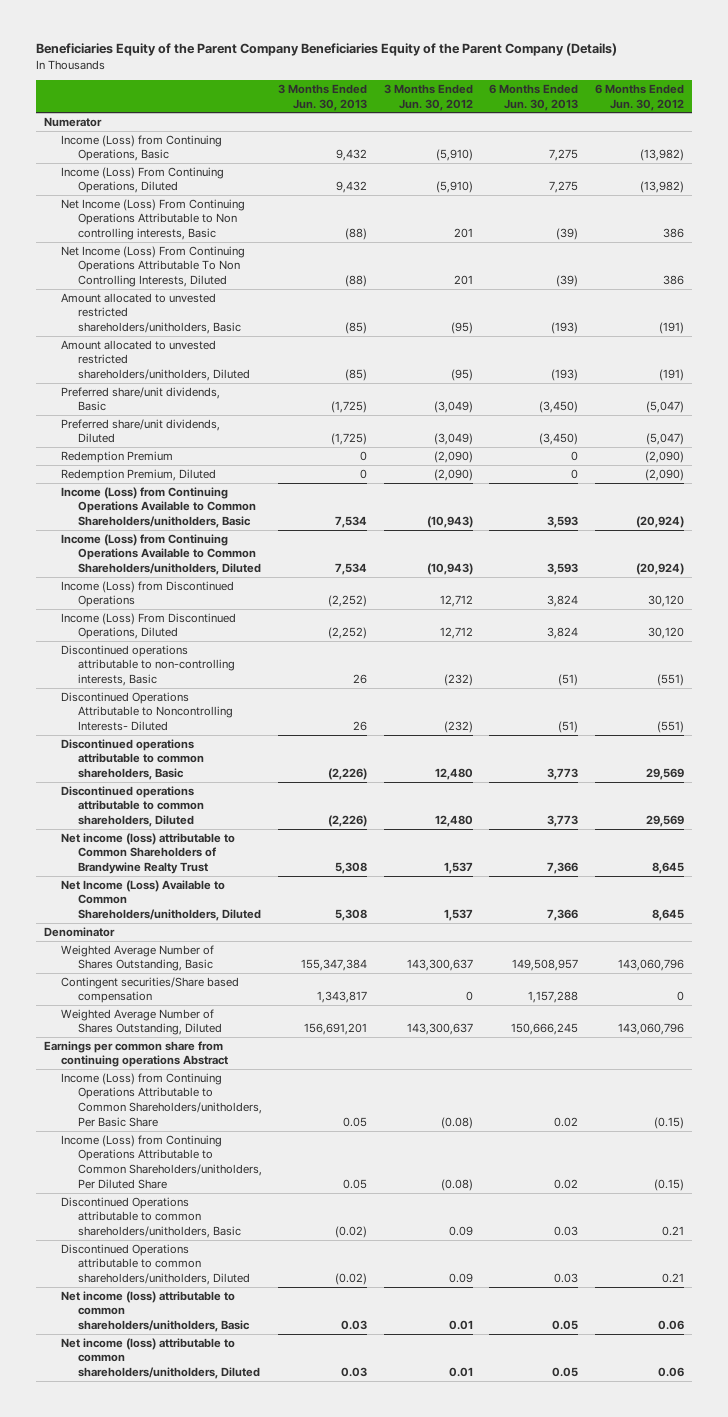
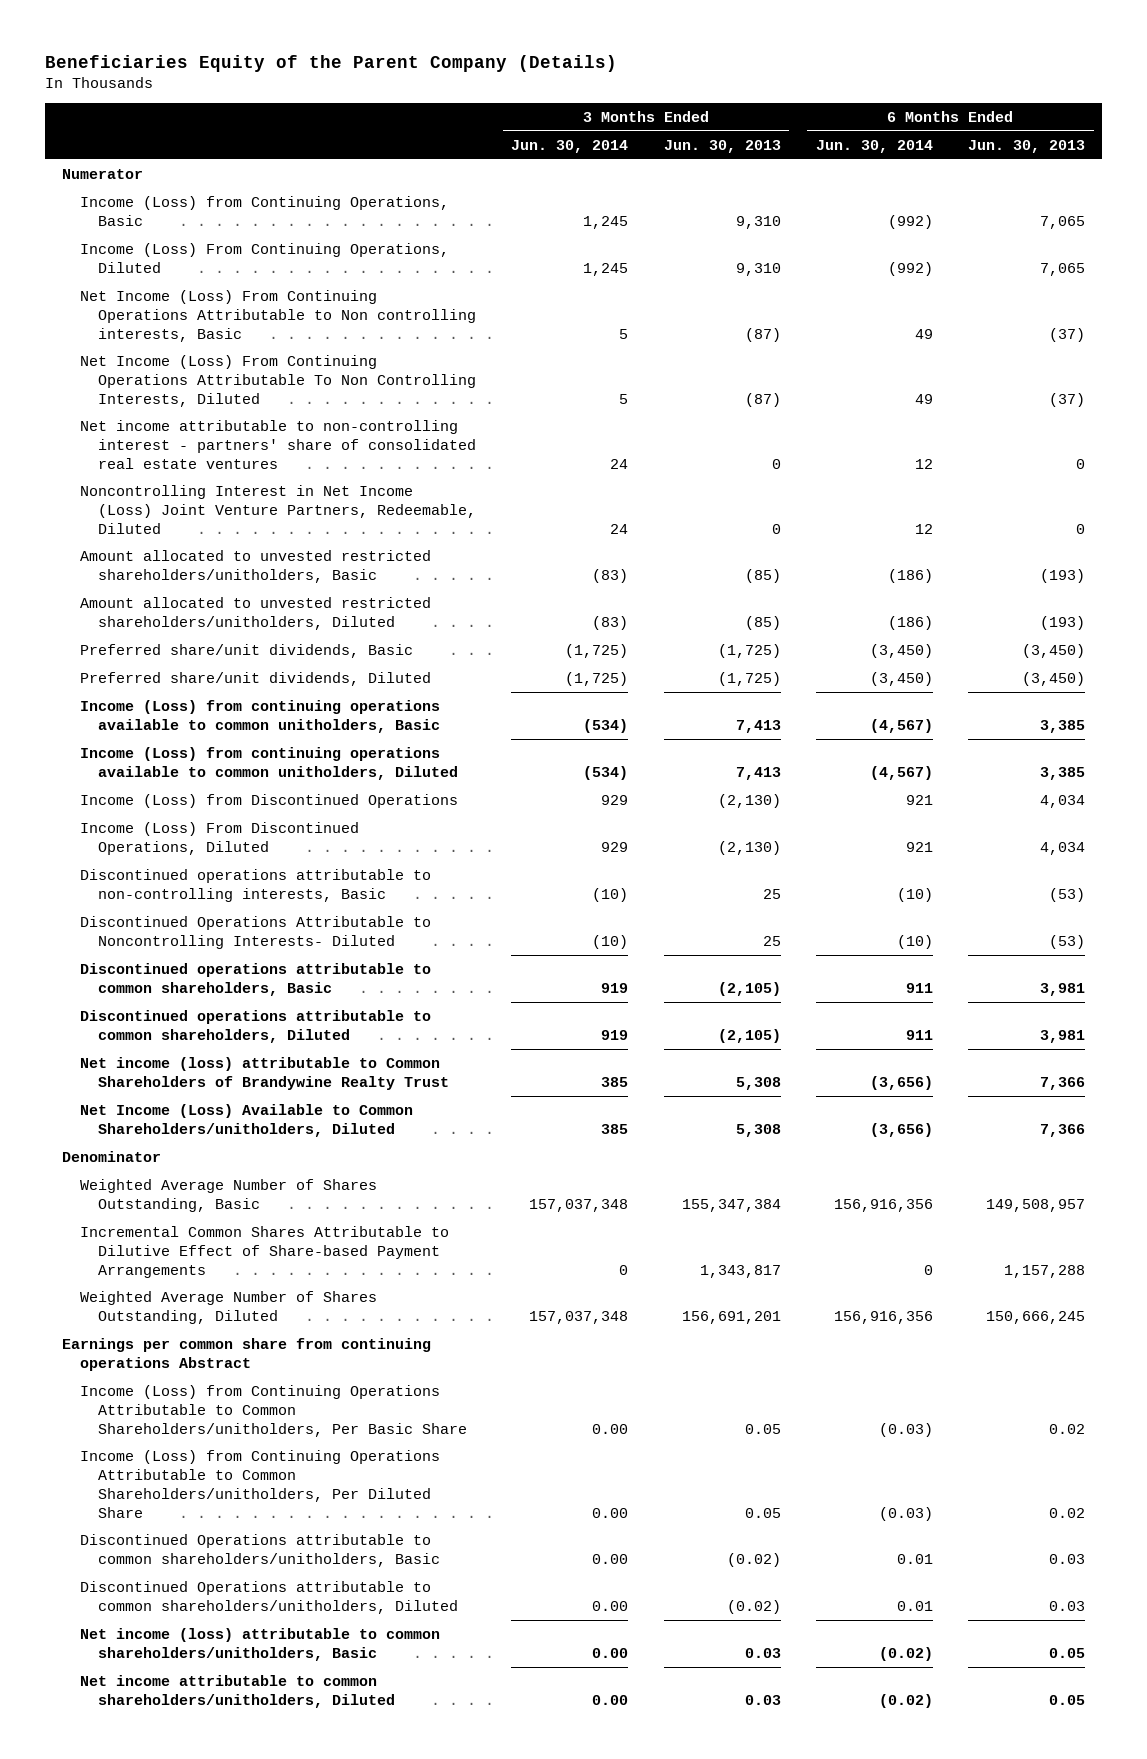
- Beneficiaries Equity of the Parent Company Beneficiaries Equity of the Parent Company (Details)
+ Beneficiaries Equity of the Parent Company (Details)
- | 3 Months Ended Jun. 30, 2013 | 3 Months Ended Jun. 30, 2012 | 6 Months Ended Jun. 30, 2013 | 6 Months Ended Jun. 30, 2012
+ | 3 Months Ended Jun. 30, 2014 | 3 Months Ended Jun. 30, 2013 | 6 Months Ended Jun. 30, 2014 | 6 Months Ended Jun. 30, 2013
- Income (Loss) from Continuing Operations, Basic | 9,432 | (5,910) | 7,275 | (13,982)
- Income (Loss) From Continuing Operations, Diluted | 9,432 | (5,910) | 7,275 | (13,982)
- Net Income (Loss) From Continuing Operations Attributable to Non controlling interests, Basic | (88) | 201 | (39) | 386
- Net Income (Loss) From Continuing Operations Attributable To Non Controlling Interests, Diluted | (88) | 201 | (39) | 386
+ Income (Loss) from Continuing Operations, Basic | 1,245 | 9,310 | (992) | 7,065
+ Income (Loss) From Continuing Operations, Diluted | 1,245 | 9,310 | (992) | 7,065
+ Net Income (Loss) From Continuing Operations Attributable to Non controlling interests, Basic | 5 | (87) | 49 | (37)
+ Net Income (Loss) From Continuing Operations Attributable To Non Controlling Interests, Diluted | 5 | (87) | 49 | (37)
+ Net income attributable to non-controlling interest - partners' share of consolidated real estate ventures | 24 | 0 | 12 | 0
+ Noncontrolling Interest in Net Income (Loss) Joint Venture Partners, Redeemable, Diluted | 24 | 0 | 12 | 0
- Redemption Premium | 0 | (2,090) | 0 | (2,090)
- Redemption Premium, Diluted | 0 | (2,090) | 0 | (2,090)
- Income (Loss) from Continuing Operations Available to Common Shareholders/unitholders, Basic | 7,534 | (10,943) | 3,593 | (20,924)
- Income (Loss) from Continuing Operations Available to Common Shareholders/unitholders, Diluted | 7,534 | (10,943) | 3,593 | (20,924)
- Income (Loss) from Discontinued Operations | (2,252) | 12,712 | 3,824 | 30,120
- Income (Loss) From Discontinued Operations, Diluted | (2,252) | 12,712 | 3,824 | 30,120
- Discontinued operations attributable to non-controlling interests, Basic | 26 | (232) | (51) | (551)
- Discontinued Operations Attributable to Noncontrolling Interests- Diluted | 26 | (232) | (51) | (551)
- Discontinued operations attributable to common shareholders, Basic | (2,226) | 12,480 | 3,773 | 29,569
- Discontinued operations attributable to common shareholders, Diluted | (2,226) | 12,480 | 3,773 | 29,569
+ Income (Loss) from continuing operations available to common unitholders, Basic | (534) | 7,413 | (4,567) | 3,385
+ Income (Loss) from continuing operations available to common unitholders, Diluted | (534) | 7,413 | (4,567) | 3,385
+ Income (Loss) from Discontinued Operations | 929 | (2,130) | 921 | 4,034
+ Income (Loss) From Discontinued Operations, Diluted | 929 | (2,130) | 921 | 4,034
+ Discontinued operations attributable to non-controlling interests, Basic | (10) | 25 | (10) | (53)
+ Discontinued Operations Attributable to Noncontrolling Interests- Diluted | (10) | 25 | (10) | (53)
+ Discontinued operations attributable to common shareholders, Basic | 919 | (2,105) | 911 | 3,981
+ Discontinued operations attributable to common shareholders, Diluted | 919 | (2,105) | 911 | 3,981
- Contingent securities/Share based compensation | 1,343,817 | 0 | 1,157,288 | 0
+ Incremental Common Shares Attributable to Dilutive Effect of Share-based Payment Arrangements | 0 | 1,343,817 | 0 | 1,157,288
- Net income (loss) attributable to common shareholders/unitholders, Diluted | 0.03 | 0.01 | 0.05 | 0.06
+ Net income attributable to common shareholders/unitholders, Diluted | 0.00 | 0.03 | (0.02) | 0.05

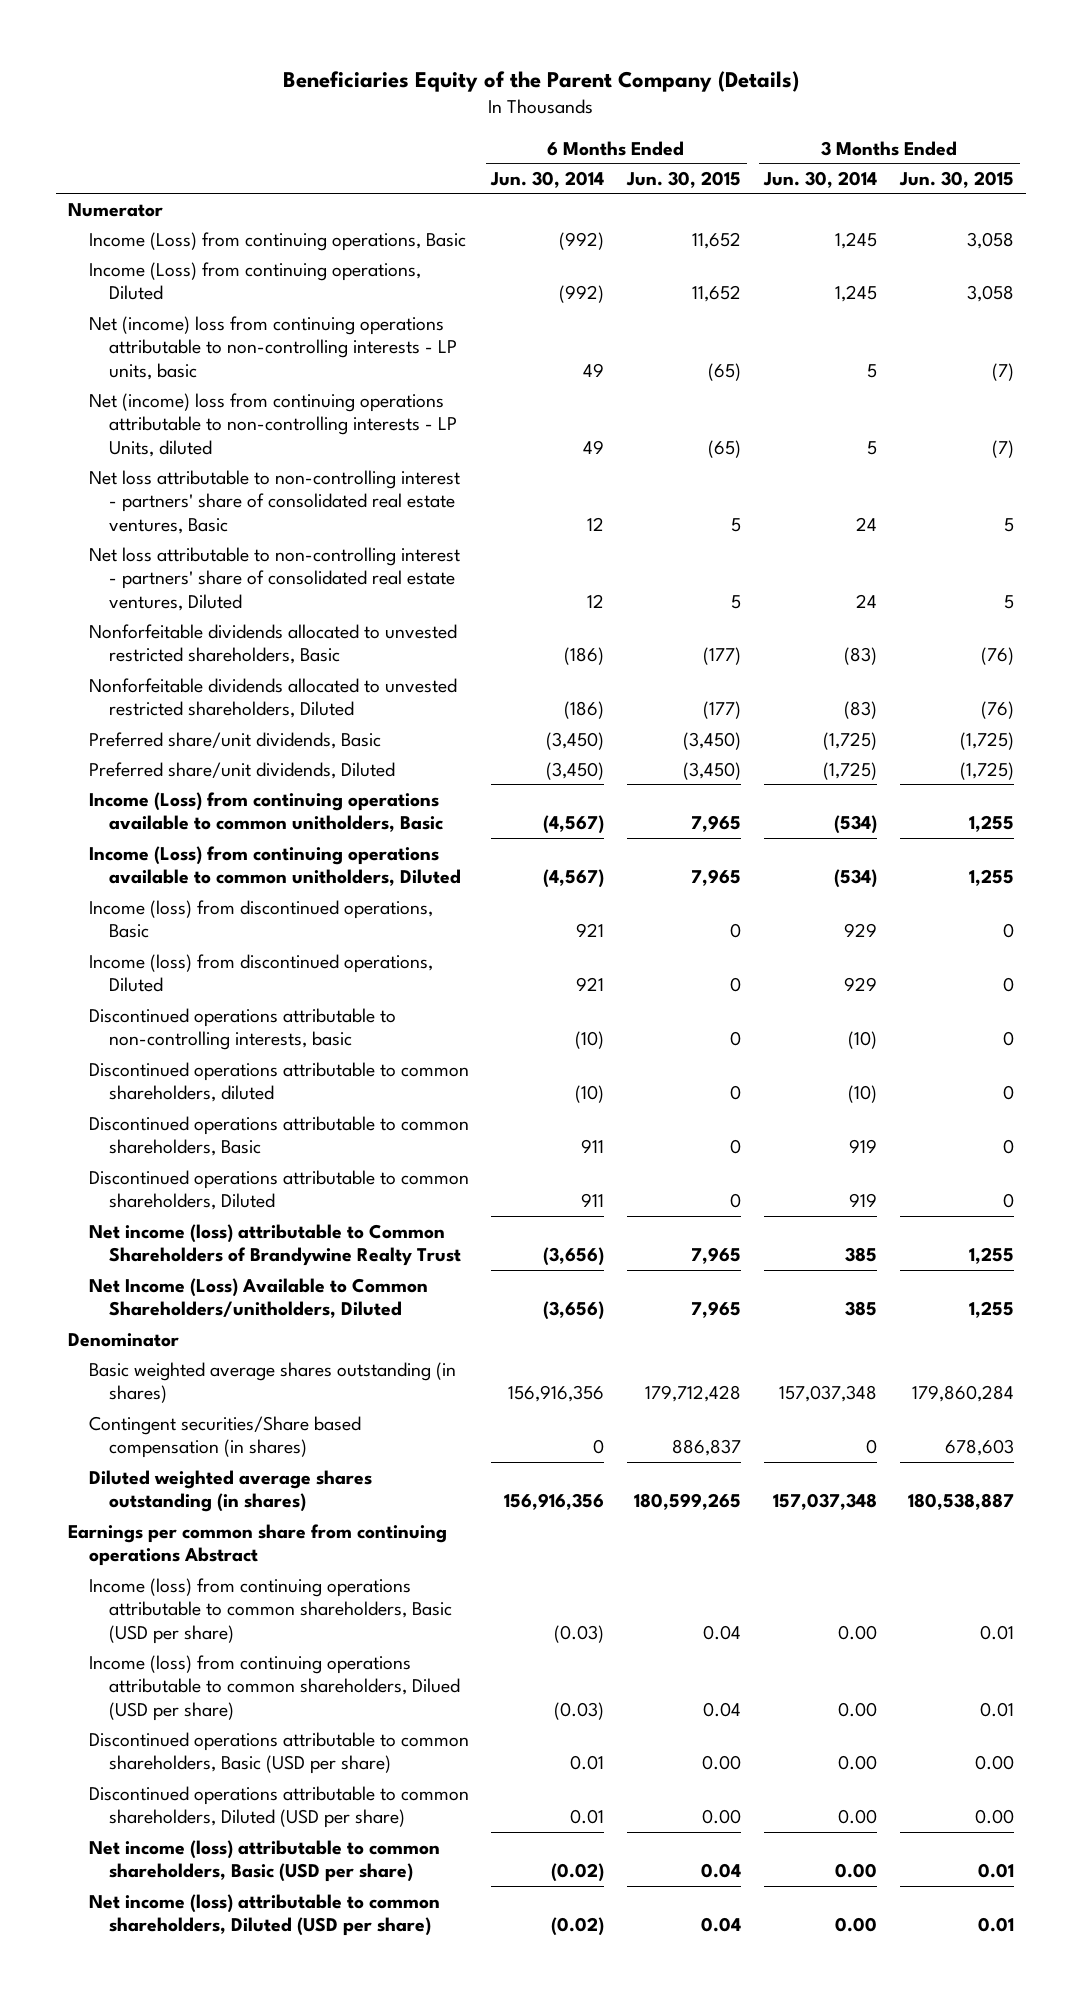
- | 3 Months Ended Jun. 30, 2014 | 3 Months Ended Jun. 30, 2013 | 6 Months Ended Jun. 30, 2014 | 6 Months Ended Jun. 30, 2013
+ | 6 Months Ended Jun. 30, 2014 | 6 Months Ended Jun. 30, 2015 | 3 Months Ended Jun. 30, 2014 | 3 Months Ended Jun. 30, 2015
- Income (Loss) from Continuing Operations, Basic | 1,245 | 9,310 | (992) | 7,065
- Income (Loss) From Continuing Operations, Diluted | 1,245 | 9,310 | (992) | 7,065
- Net Income (Loss) From Continuing Operations Attributable to Non controlling interests, Basic | 5 | (87) | 49 | (37)
- Net Income (Loss) From Continuing Operations Attributable To Non Controlling Interests, Diluted | 5 | (87) | 49 | (37)
- Net income attributable to non-controlling interest - partners' share of consolidated real estate ventures | 24 | 0 | 12 | 0
- Noncontrolling Interest in Net Income (Loss) Joint Venture Partners, Redeemable, Diluted | 24 | 0 | 12 | 0
- Amount allocated to unvested restricted shareholders/unitholders, Basic | (83) | (85) | (186) | (193)
- Amount allocated to unvested restricted shareholders/unitholders, Diluted | (83) | (85) | (186) | (193)
+ Income (Loss) from continuing operations, Basic | (992) | 11,652 | 1,245 | 3,058
+ Income (Loss) from continuing operations, Diluted | (992) | 11,652 | 1,245 | 3,058
+ Net (income) loss from continuing operations attributable to non-controlling interests - LP units, basic | 49 | (65) | 5 | (7)
+ Net (income) loss from continuing operations attributable to non-controlling interests - LP Units, diluted | 49 | (65) | 5 | (7)
+ Net loss attributable to non-controlling interest - partners' share of consolidated real estate ventures, Basic | 12 | 5 | 24 | 5
+ Net loss attributable to non-controlling interest - partners' share of consolidated real estate ventures, Diluted | 12 | 5 | 24 | 5
+ Nonforfeitable dividends allocated to unvested restricted shareholders, Basic | (186) | (177) | (83) | (76)
+ Nonforfeitable dividends allocated to unvested restricted shareholders, Diluted | (186) | (177) | (83) | (76)
- Income (Loss) from Discontinued Operations | 929 | (2,130) | 921 | 4,034
- Income (Loss) From Discontinued Operations, Diluted | 929 | (2,130) | 921 | 4,034
- Discontinued operations attributable to non-controlling interests, Basic | (10) | 25 | (10) | (53)
- Discontinued Operations Attributable to Noncontrolling Interests- Diluted | (10) | 25 | (10) | (53)
+ Income (loss) from discontinued operations, Basic | 921 | 0 | 929 | 0
+ Income (loss) from discontinued operations, Diluted | 921 | 0 | 929 | 0
+ Discontinued operations attributable to non-controlling interests, basic | (10) | 0 | (10) | 0
+ Discontinued operations attributable to common shareholders, diluted | (10) | 0 | (10) | 0
- Weighted Average Number of Shares Outstanding, Basic | 157,037,348 | 155,347,384 | 156,916,356 | 149,508,957
- Incremental Common Shares Attributable to Dilutive Effect of Share-based Payment Arrangements | 0 | 1,343,817 | 0 | 1,157,288
- Weighted Average Number of Shares Outstanding, Diluted | 157,037,348 | 156,691,201 | 156,916,356 | 150,666,245
+ Basic weighted average shares outstanding (in shares) | 156,916,356 | 179,712,428 | 157,037,348 | 179,860,284
+ Contingent securities/Share based compensation (in shares) | 0 | 886,837 | 0 | 678,603
+ Diluted weighted average shares outstanding (in shares) | 156,916,356 | 180,599,265 | 157,037,348 | 180,538,887
- Income (Loss) from Continuing Operations Attributable to Common Shareholders/unitholders, Per Basic Share | 0.00 | 0.05 | (0.03) | 0.02
- Income (Loss) from Continuing Operations Attributable to Common Shareholders/unitholders, Per Diluted Share | 0.00 | 0.05 | (0.03) | 0.02
- Discontinued Operations attributable to common shareholders/unitholders, Basic | 0.00 | (0.02) | 0.01 | 0.03
- Discontinued Operations attributable to common shareholders/unitholders, Diluted | 0.00 | (0.02) | 0.01 | 0.03
- Net income (loss) attributable to common shareholders/unitholders, Basic | 0.00 | 0.03 | (0.02) | 0.05
- Net income attributable to common shareholders/unitholders, Diluted | 0.00 | 0.03 | (0.02) | 0.05
+ Income (loss) from continuing operations attributable to common shareholders, Basic (USD per share) | (0.03) | 0.04 | 0.00 | 0.01
+ Income (loss) from continuing operations attributable to common shareholders, Dilued (USD per share) | (0.03) | 0.04 | 0.00 | 0.01
+ Discontinued operations attributable to common shareholders, Basic (USD per share) | 0.01 | 0.00 | 0.00 | 0.00
+ Discontinued operations attributable to common shareholders, Diluted (USD per share) | 0.01 | 0.00 | 0.00 | 0.00
+ Net income (loss) attributable to common shareholders, Basic (USD per share) | (0.02) | 0.04 | 0.00 | 0.01
+ Net income (loss) attributable to common shareholders, Diluted (USD per share) | (0.02) | 0.04 | 0.00 | 0.01

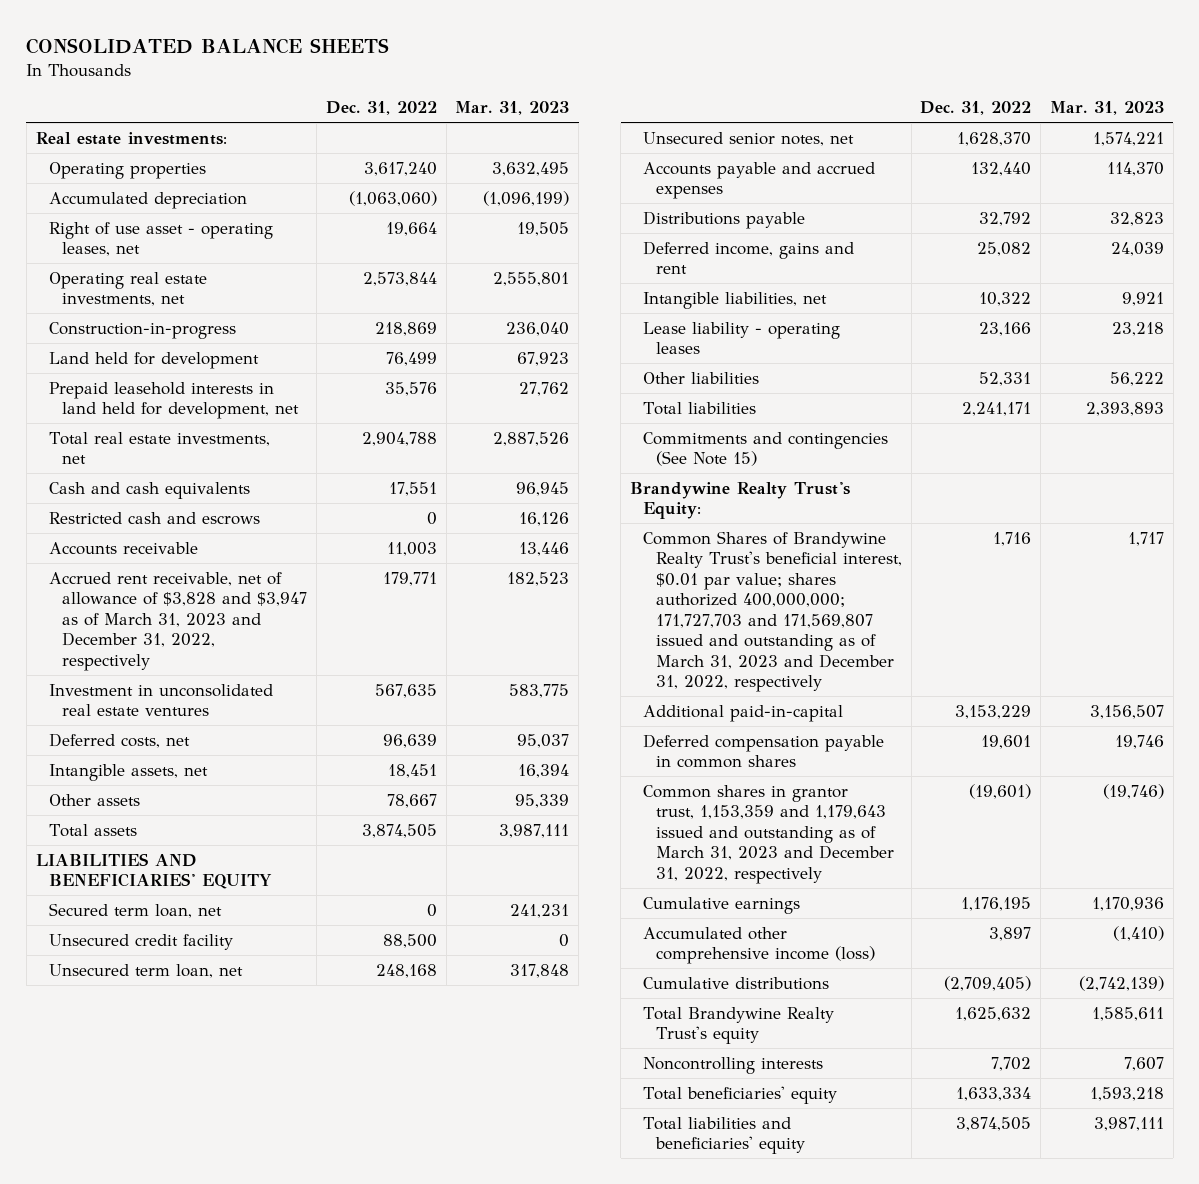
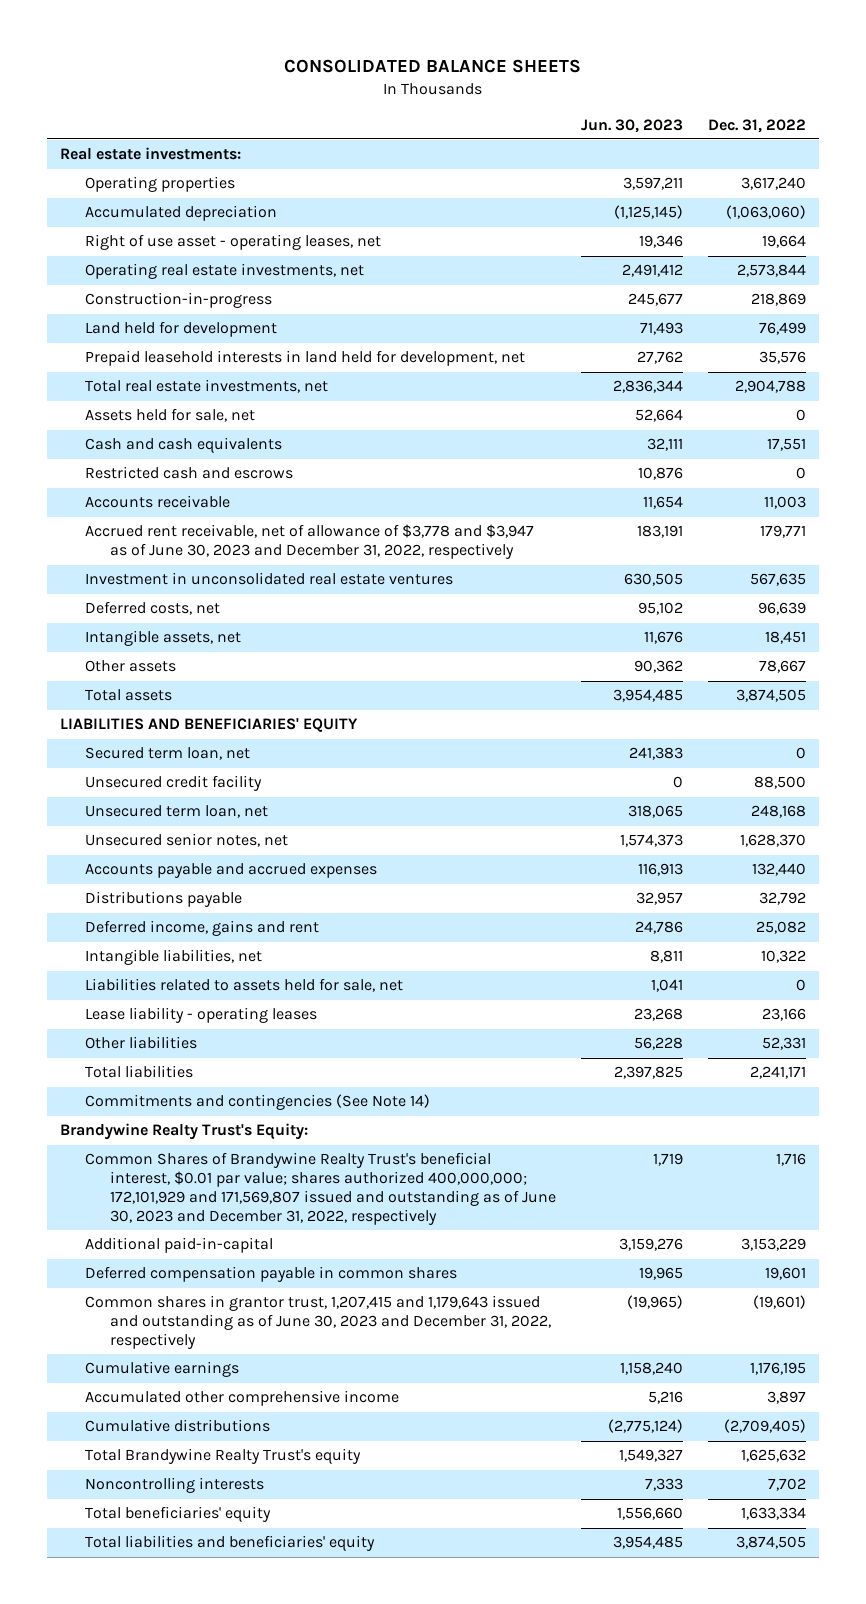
- | Dec. 31, 2022 | Mar. 31, 2023
+ | Jun. 30, 2023 | Dec. 31, 2022
+ Assets held for sale, net | 52,664 | 0
- Accrued rent receivable, net of allowance of $3,828 and $3,947 as of March 31, 2023 and December 31, 2022, respectively | 179,771 | 182,523
+ Accrued rent receivable, net of allowance of $3,778 and $3,947 as of June 30, 2023 and December 31, 2022, respectively | 183,191 | 179,771
+ Liabilities related to assets held for sale, net | 1,041 | 0
- Commitments and contingencies (See Note 15)
+ Commitments and contingencies (See Note 14)
- Common Shares of Brandywine Realty Trust's beneficial interest, $0.01 par value; shares authorized 400,000,000; 171,727,703 and 171,569,807 issued and outstanding as of March 31, 2023 and December 31, 2022, respectively | 1,716 | 1,717
+ Common Shares of Brandywine Realty Trust's beneficial interest, $0.01 par value; shares authorized 400,000,000; 172,101,929 and 171,569,807 issued and outstanding as of June 30, 2023 and December 31, 2022, respectively | 1,719 | 1,716
- Common shares in grantor trust, 1,153,359 and 1,179,643 issued and outstanding as of March 31, 2023 and December 31, 2022, respectively | (19,601) | (19,746)
+ Common shares in grantor trust, 1,207,415 and 1,179,643 issued and outstanding as of June 30, 2023 and December 31, 2022, respectively | (19,965) | (19,601)
- Accumulated other comprehensive income (loss) | 3,897 | (1,410)
+ Accumulated other comprehensive income | 5,216 | 3,897

